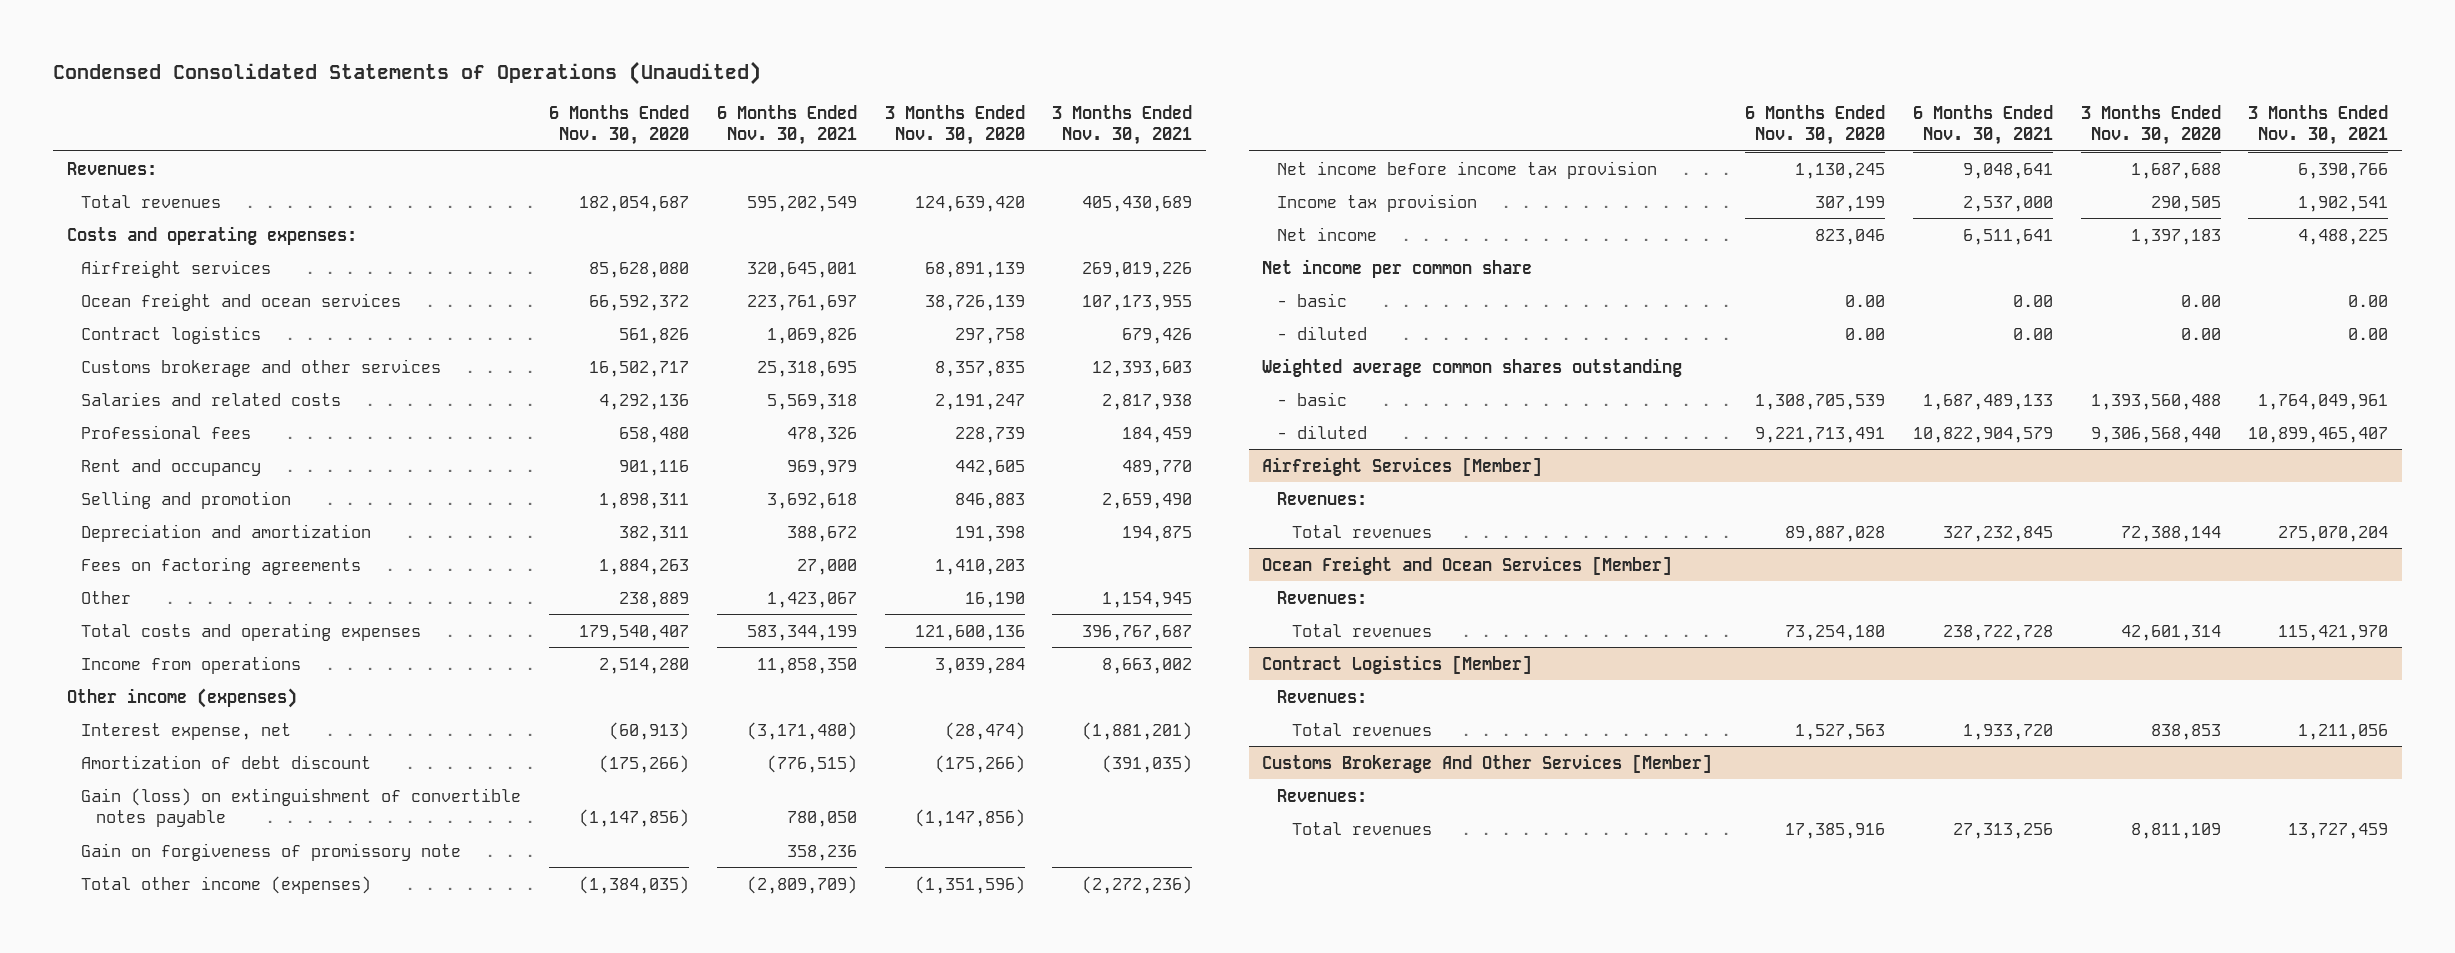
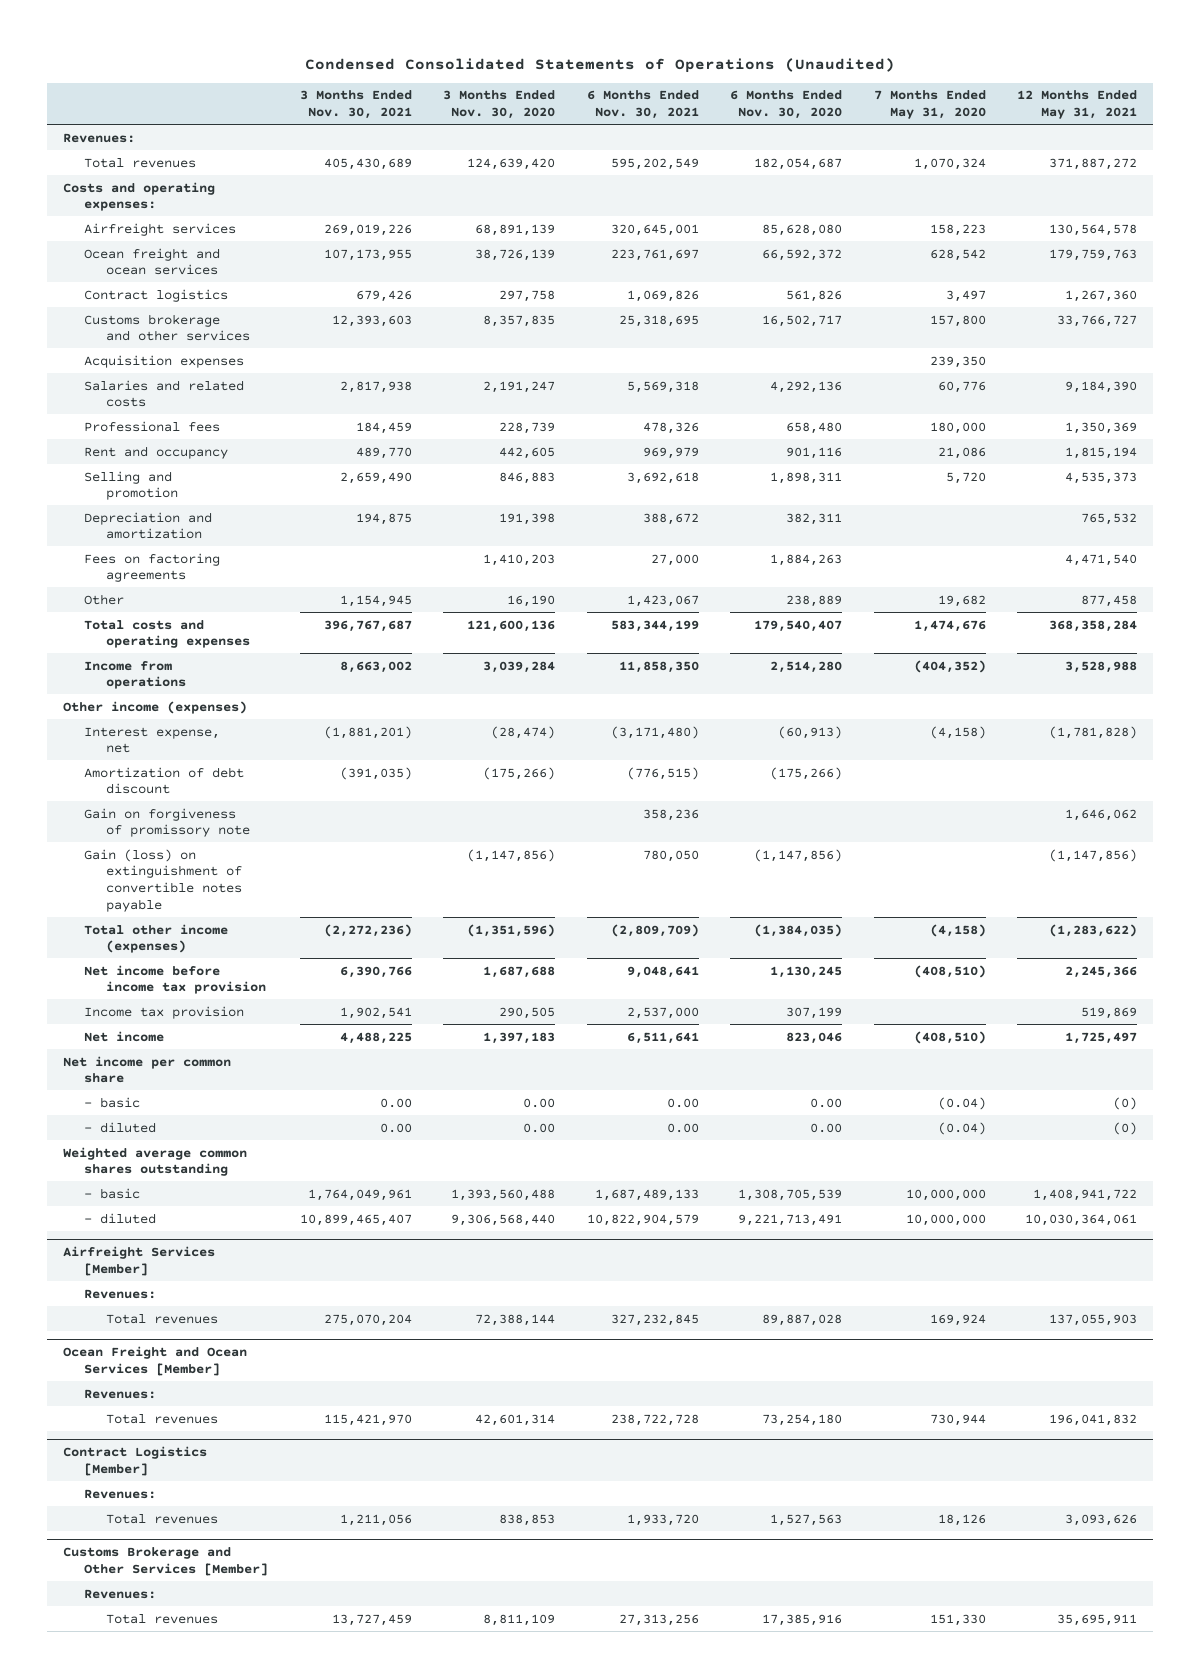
- | 6 Months Ended Nov. 30, 2020 | 6 Months Ended Nov. 30, 2021 | 3 Months Ended Nov. 30, 2020 | 3 Months Ended Nov. 30, 2021
+ | 3 Months Ended Nov. 30, 2021 | 3 Months Ended Nov. 30, 2020 | 6 Months Ended Nov. 30, 2021 | 6 Months Ended Nov. 30, 2020 | 7 Months Ended May 31, 2020 | 12 Months Ended May 31, 2021
+ Acquisition expenses | | | | | 239,350 |
moved down: Gain (loss) on extinguishment of convertible notes payable | | (1,147,856) | 780,050 | (1,147,856) | | (1,147,856)
- Customs Brokerage And Other Services [Member]
+ Customs Brokerage and Other Services [Member]

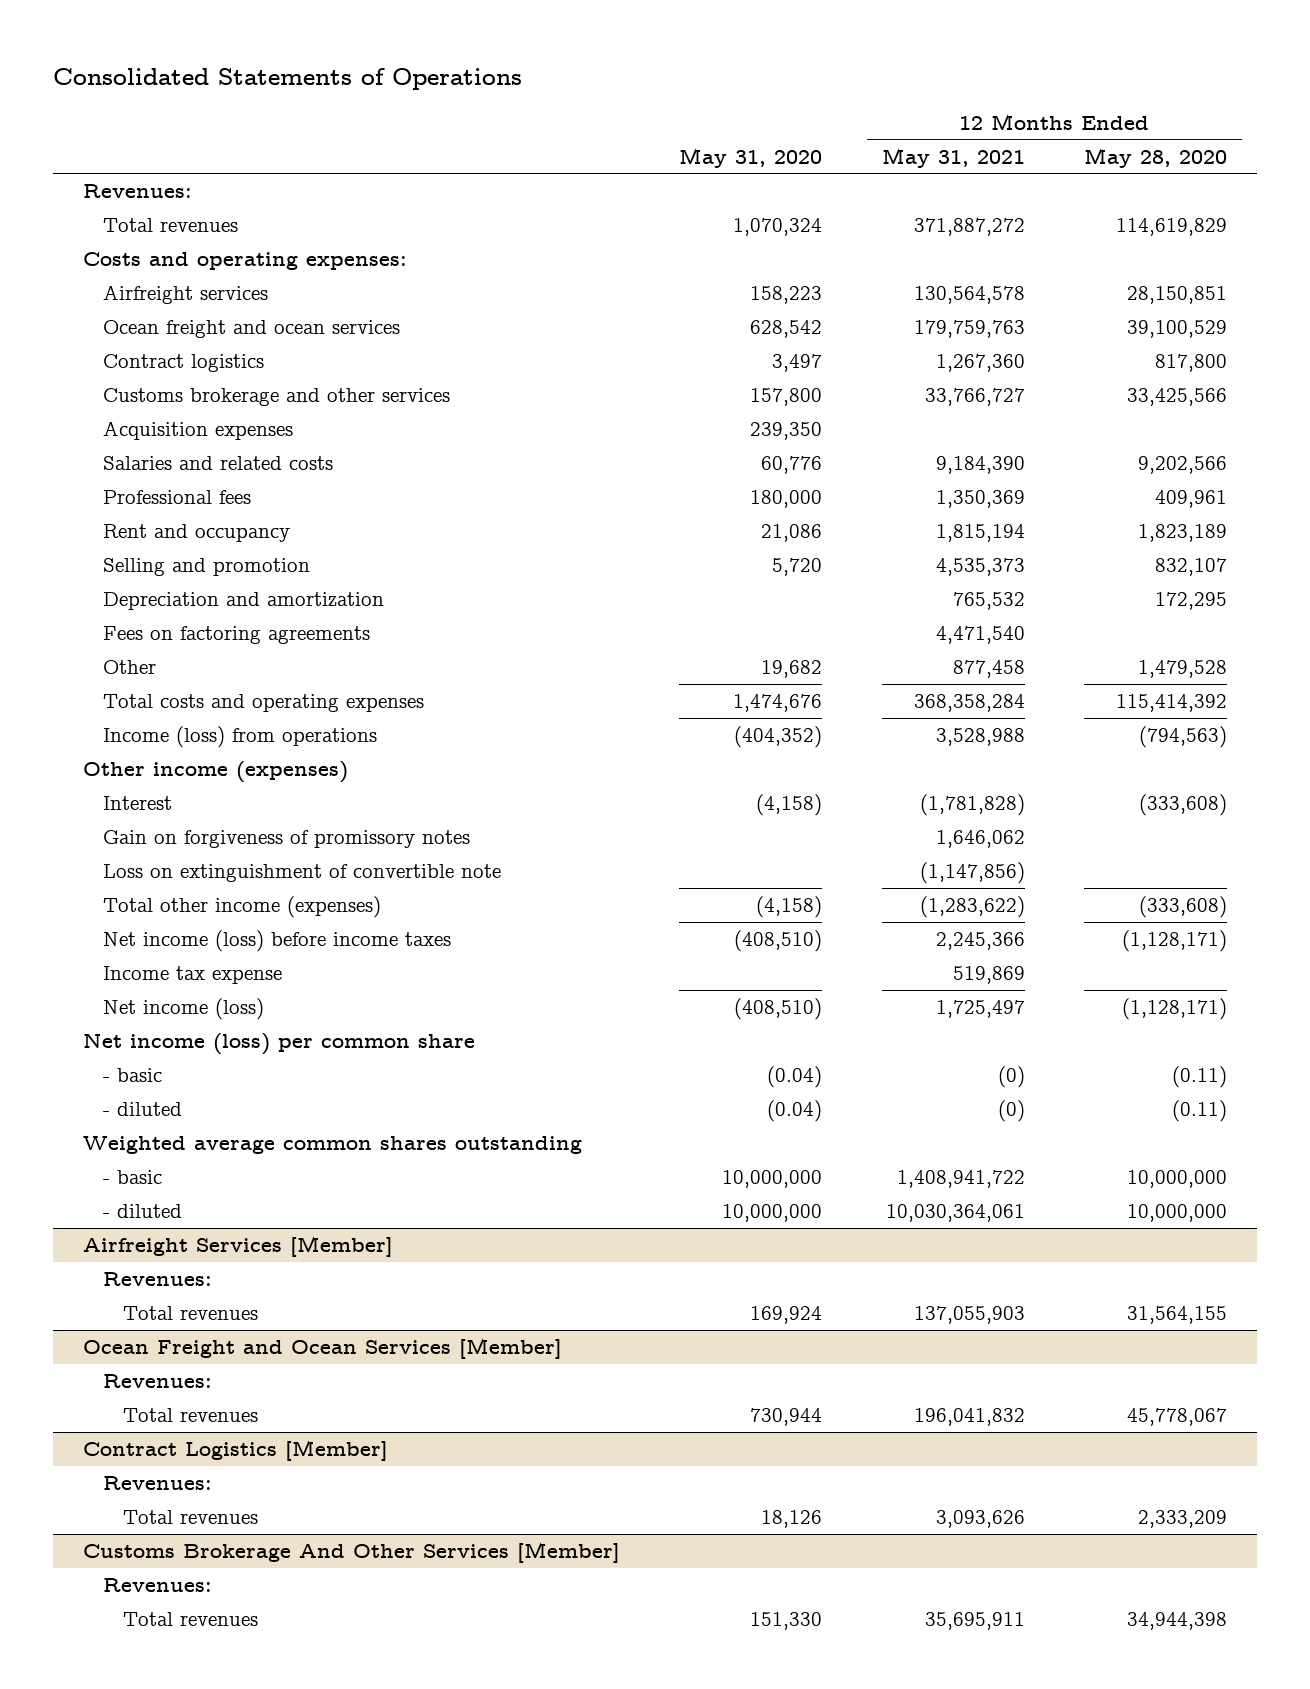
- Condensed Consolidated Statements of Operations (Unaudited)
+ Consolidated Statements of Operations
- | 3 Months Ended Nov. 30, 2021 | 3 Months Ended Nov. 30, 2020 | 6 Months Ended Nov. 30, 2021 | 6 Months Ended Nov. 30, 2020 | 7 Months Ended May 31, 2020 | 12 Months Ended May 31, 2021
+ | May 31, 2020 | 12 Months Ended May 31, 2021 | 12 Months Ended May 28, 2020
- Income from operations | 8,663,002 | 3,039,284 | 11,858,350 | 2,514,280 | (404,352) | 3,528,988
+ Income (loss) from operations | (404,352) | 3,528,988 | (794,563)
- Interest expense, net | (1,881,201) | (28,474) | (3,171,480) | (60,913) | (4,158) | (1,781,828)
- Amortization of debt discount | (391,035) | (175,266) | (776,515) | (175,266) | |
- Gain on forgiveness of promissory note | | | 358,236 | | | 1,646,062
- Gain (loss) on extinguishment of convertible notes payable | | (1,147,856) | 780,050 | (1,147,856) | | (1,147,856)
+ Interest | (4,158) | (1,781,828) | (333,608)
+ Gain on forgiveness of promissory notes | | 1,646,062 |
+ Loss on extinguishment of convertible note | | (1,147,856) |
- Net income before income tax provision | 6,390,766 | 1,687,688 | 9,048,641 | 1,130,245 | (408,510) | 2,245,366
- Income tax provision | 1,902,541 | 290,505 | 2,537,000 | 307,199 | | 519,869
- Net income | 4,488,225 | 1,397,183 | 6,511,641 | 823,046 | (408,510) | 1,725,497
- Net income per common share
+ Net income (loss) before income taxes | (408,510) | 2,245,366 | (1,128,171)
+ Income tax expense | | 519,869 |
+ Net income (loss) | (408,510) | 1,725,497 | (1,128,171)
+ Net income (loss) per common share
- Customs Brokerage and Other Services [Member]
+ Customs Brokerage And Other Services [Member]

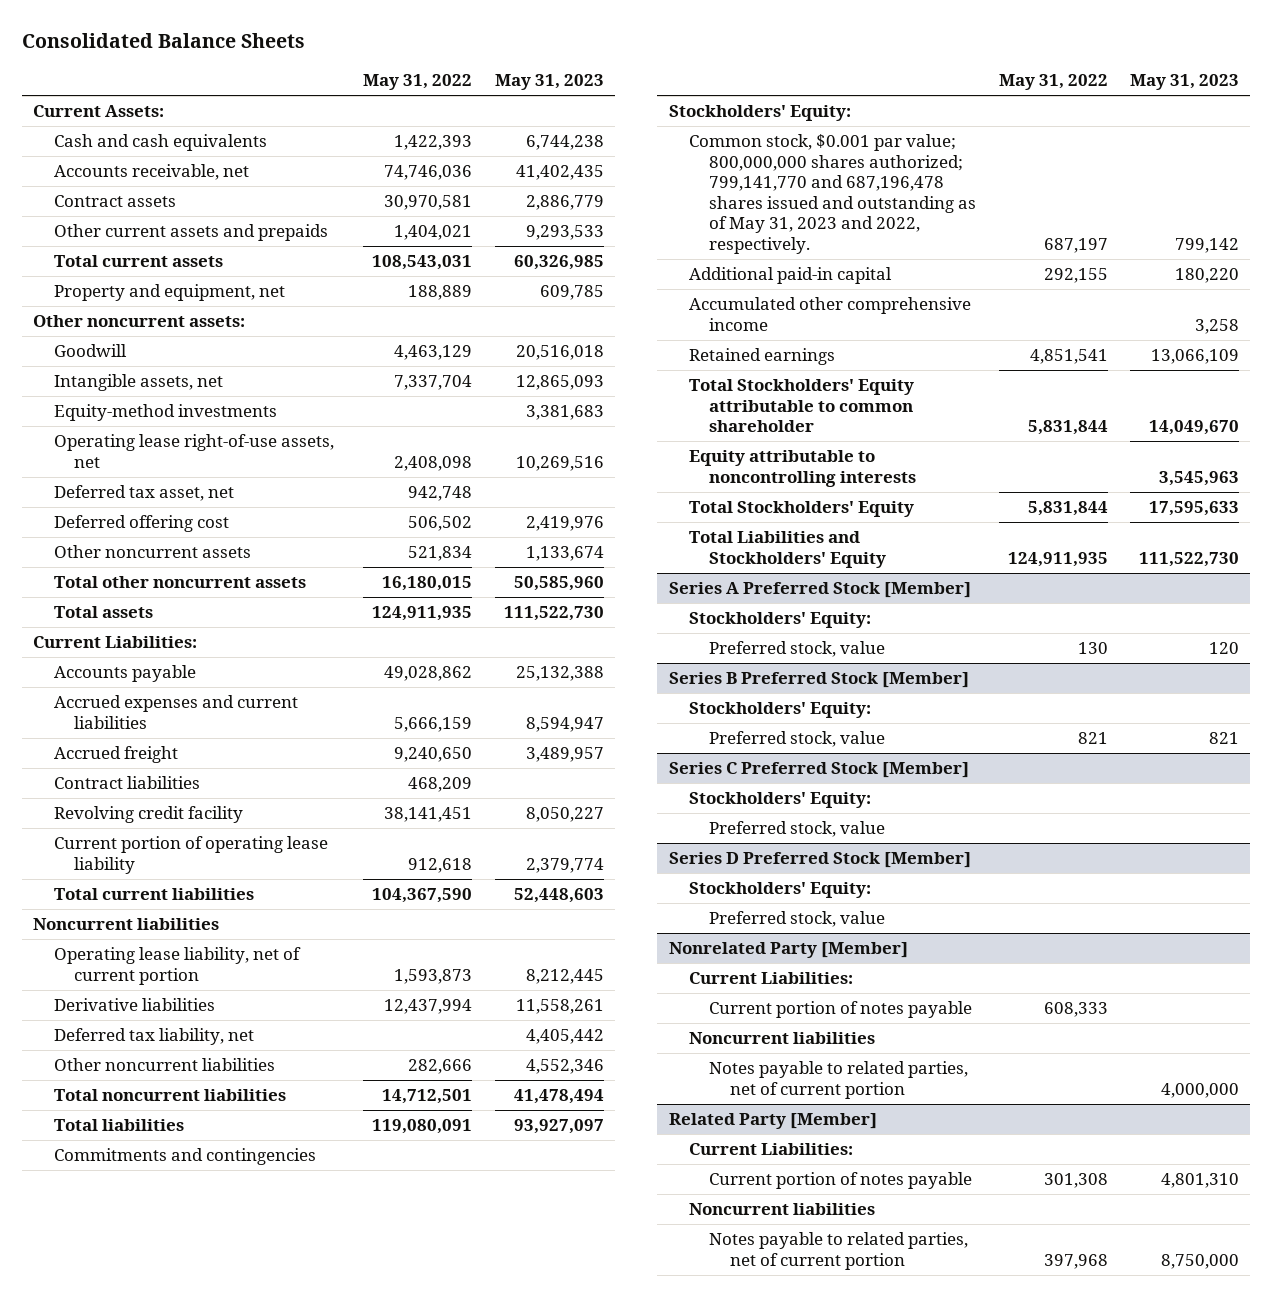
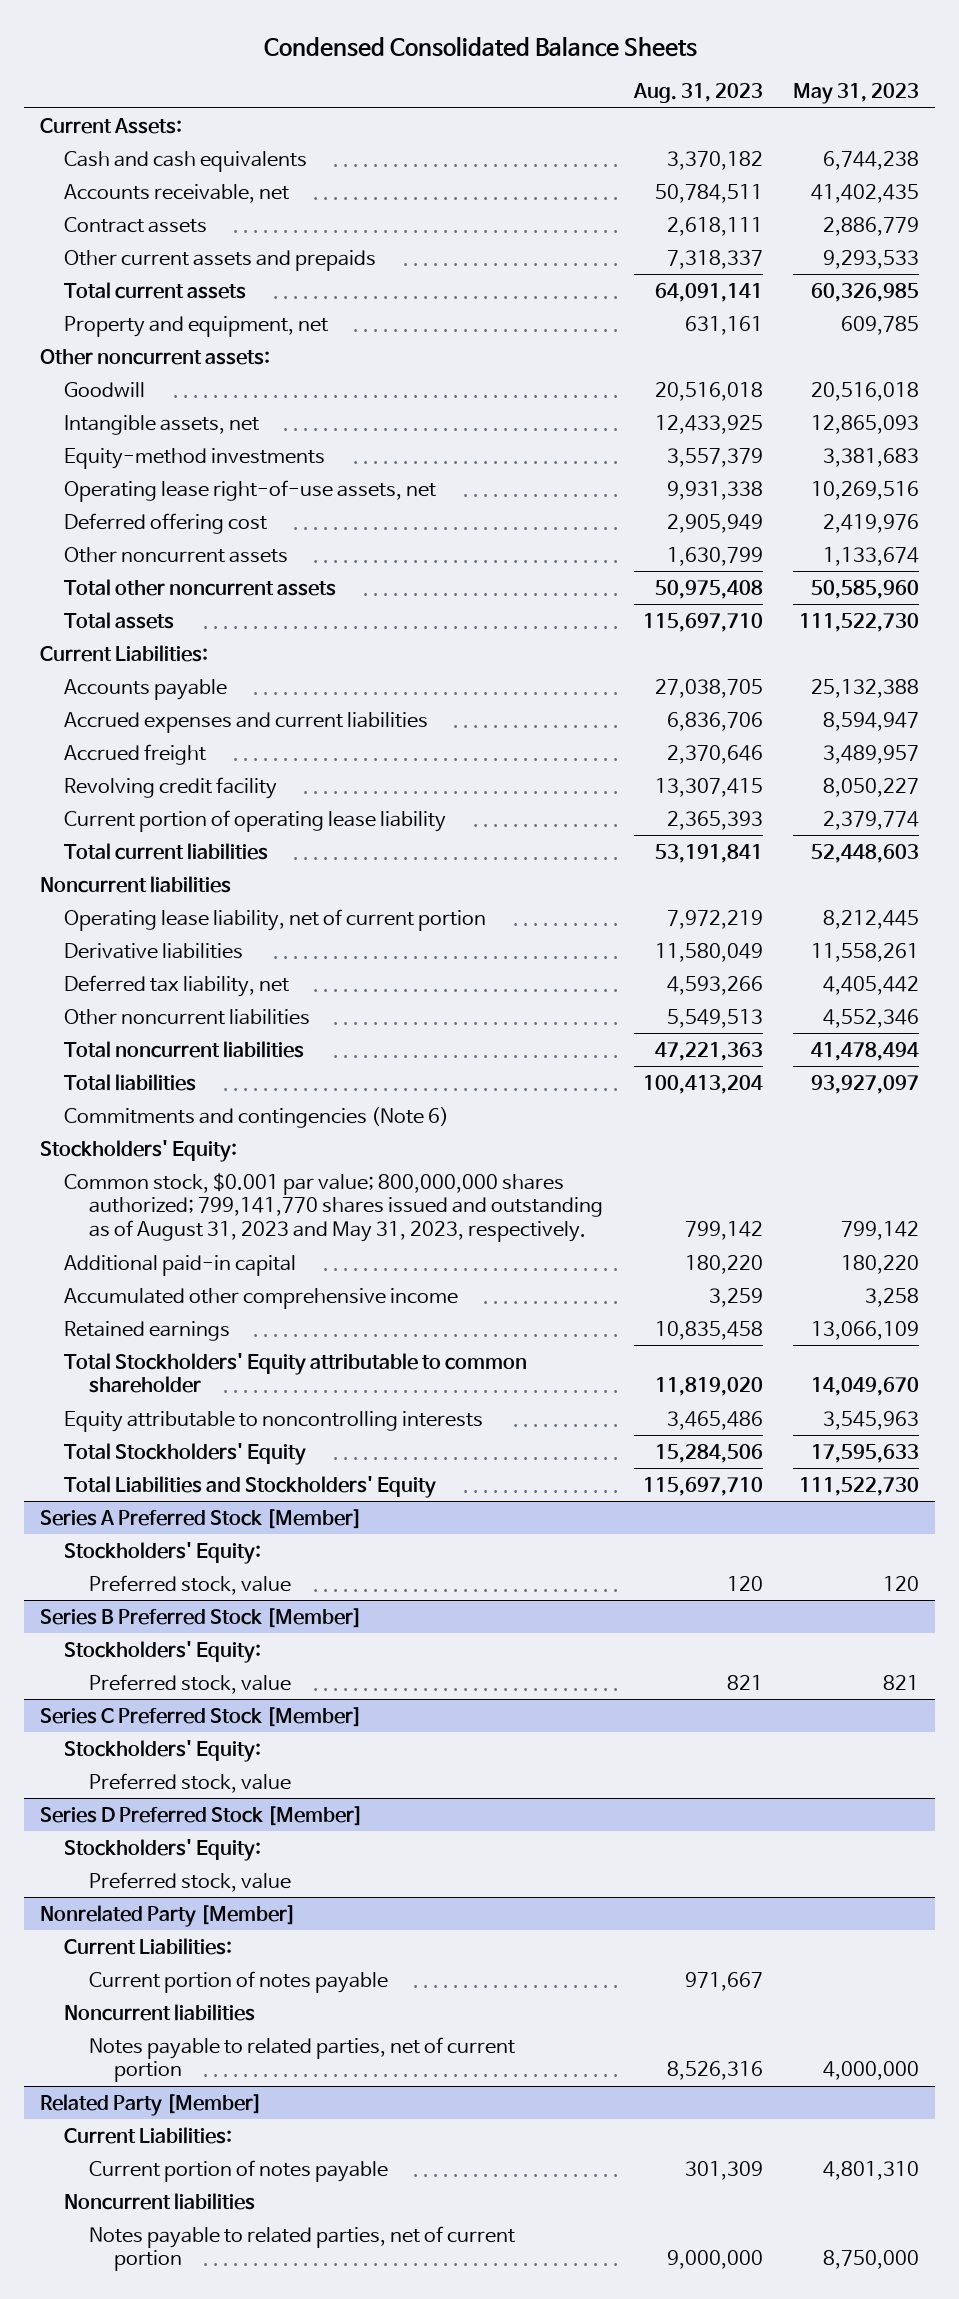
- Consolidated Balance Sheets
+ Condensed Consolidated Balance Sheets
- | May 31, 2022 | May 31, 2023
+ | Aug. 31, 2023 | May 31, 2023
- Deferred tax asset, net | 942,748 |
- Contract liabilities | 468,209 |
- Commitments and contingencies
+ Commitments and contingencies (Note 6)
- Common stock, $0.001 par value; 800,000,000 shares authorized; 799,141,770 and 687,196,478 shares issued and outstanding as of May 31, 2023 and 2022, respectively. | 687,197 | 799,142
+ Common stock, $0.001 par value; 800,000,000 shares authorized; 799,141,770 shares issued and outstanding as of August 31, 2023 and May 31, 2023, respectively. | 799,142 | 799,142

